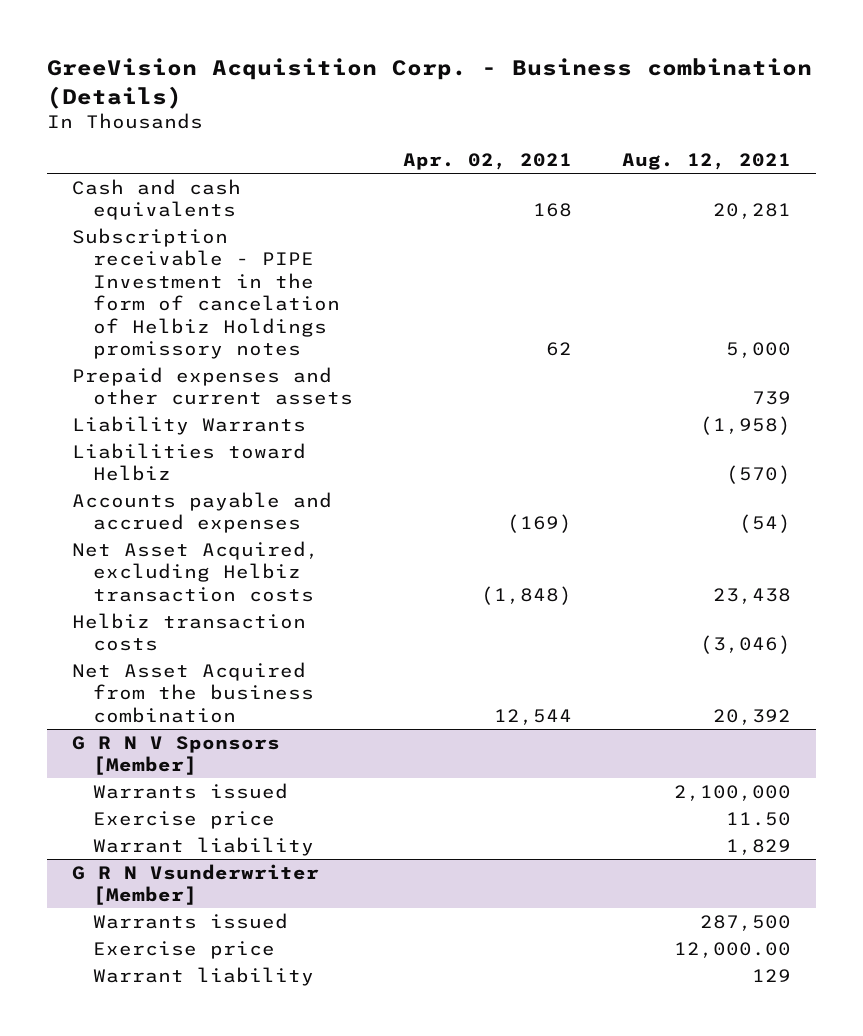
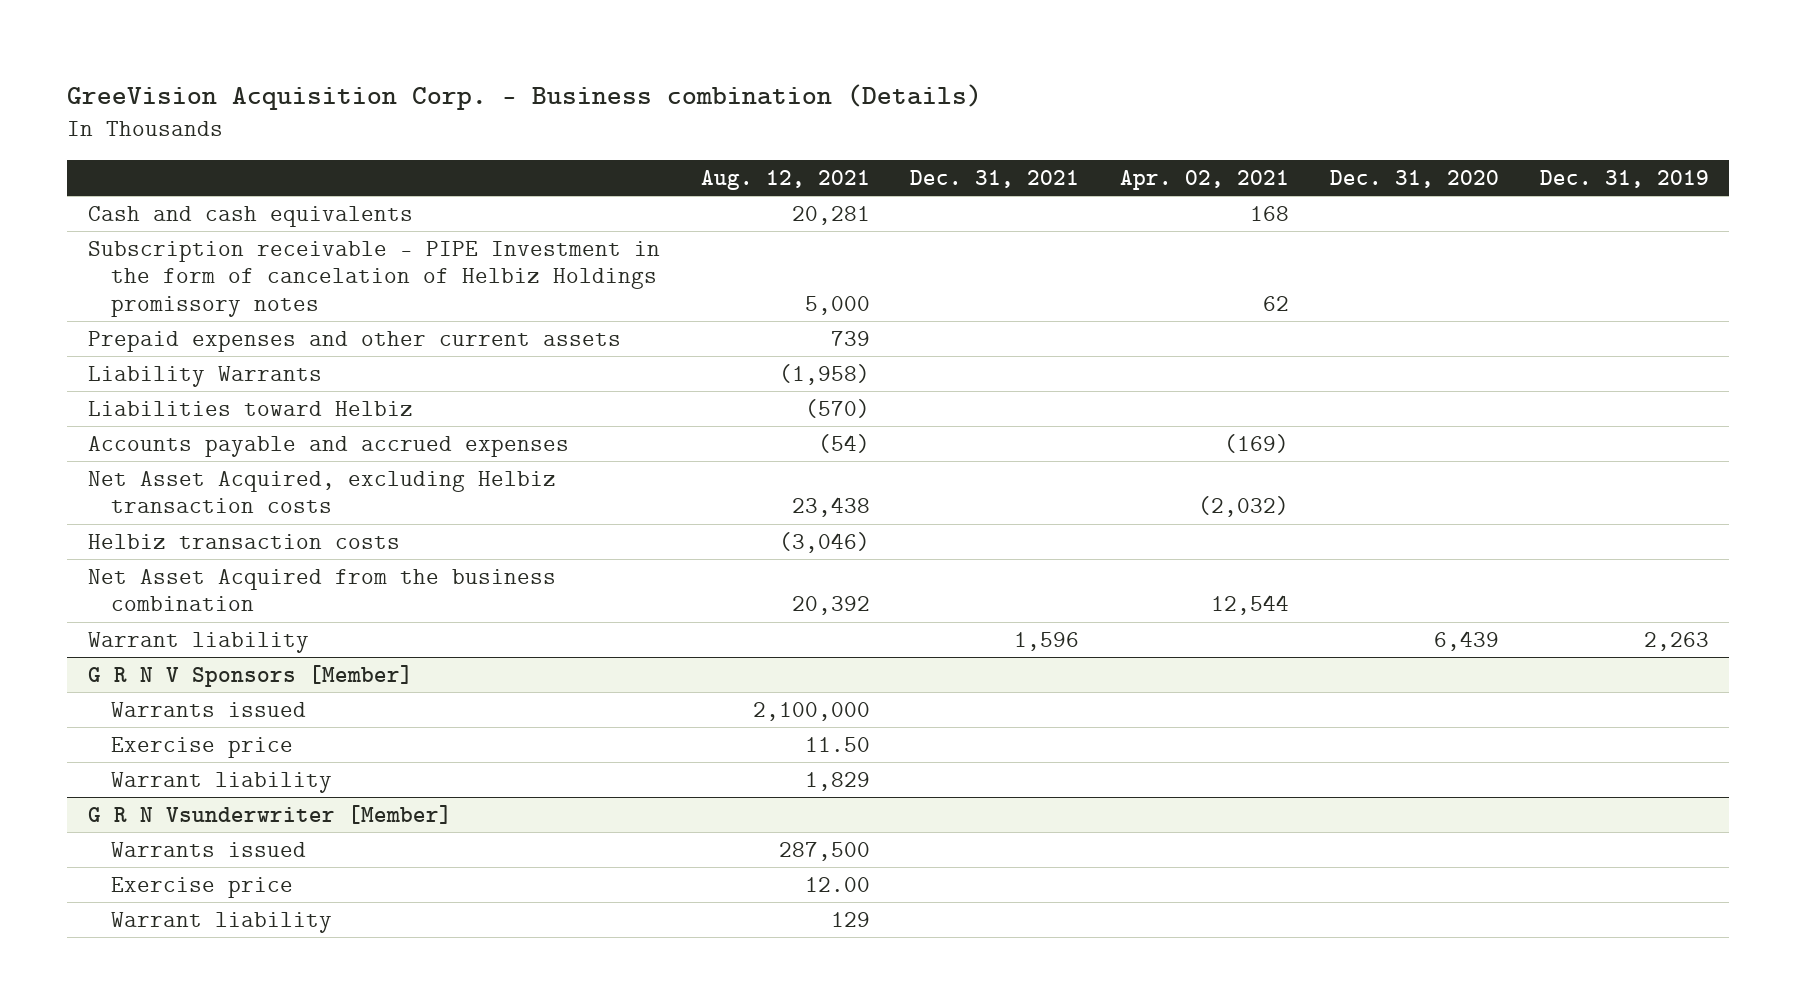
- | Apr. 02, 2021 | Aug. 12, 2021
+ | Aug. 12, 2021 | Dec. 31, 2021 | Apr. 02, 2021 | Dec. 31, 2020 | Dec. 31, 2019
- Net Asset Acquired, excluding Helbiz transaction costs | (1,848) | 23,438
+ Net Asset Acquired, excluding Helbiz transaction costs | 23,438 | | (2,032) | |
+ Warrant liability | | 1,596 | | 6,439 | 2,263
@ G R N Vsunderwriter [Member]
- Exercise price | | 12,000.00
+ Exercise price | 12.00 | | | |

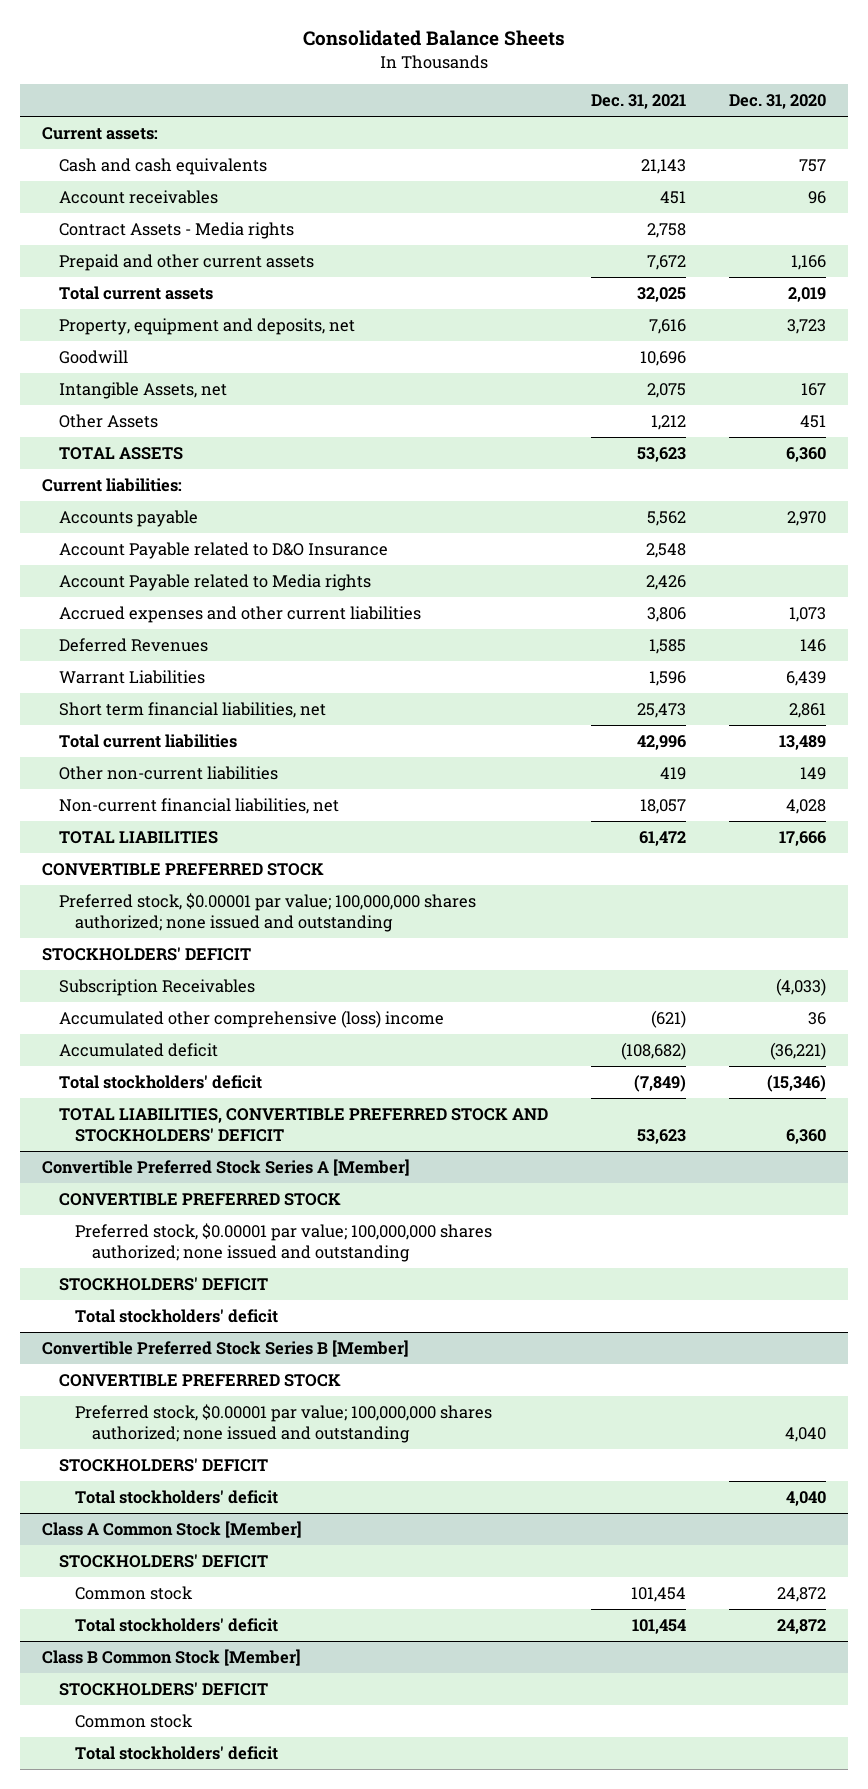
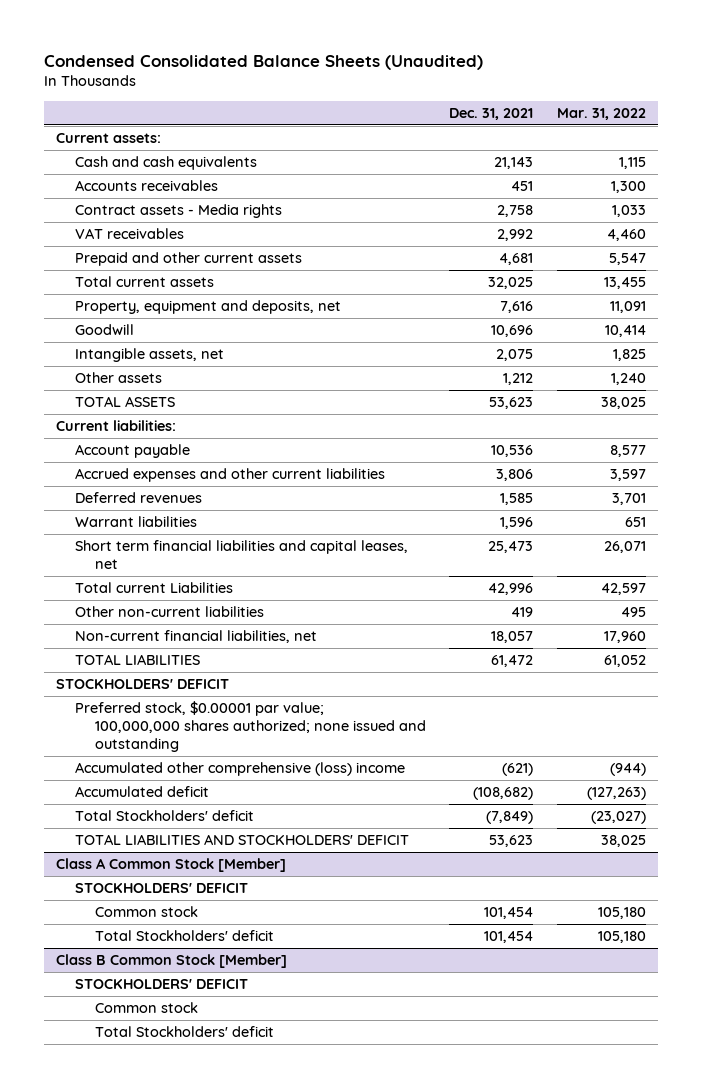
- Consolidated Balance Sheets
+ Condensed Consolidated Balance Sheets (Unaudited)
- | Dec. 31, 2021 | Dec. 31, 2020
+ | Dec. 31, 2021 | Mar. 31, 2022
- Account receivables | 451 | 96
- Contract Assets - Media rights | 2,758 |
- Prepaid and other current assets | 7,672 | 1,166
+ Accounts receivables | 451 | 1,300
+ Contract assets - Media rights | 2,758 | 1,033
+ VAT receivables | 2,992 | 4,460
+ Prepaid and other current assets | 4,681 | 5,547
- Intangible Assets, net | 2,075 | 167
- Other Assets | 1,212 | 451
+ Intangible assets, net | 2,075 | 1,825
+ Other assets | 1,212 | 1,240
- Accounts payable | 5,562 | 2,970
- Account Payable related to D&O Insurance | 2,548 |
- Account Payable related to Media rights | 2,426 |
+ Account payable | 10,536 | 8,577
- Deferred Revenues | 1,585 | 146
- Warrant Liabilities | 1,596 | 6,439
- Short term financial liabilities, net | 25,473 | 2,861
- Total current liabilities | 42,996 | 13,489
+ Deferred revenues | 1,585 | 3,701
+ Warrant liabilities | 1,596 | 651
+ Short term financial liabilities and capital leases, net | 25,473 | 26,071
+ Total current Liabilities | 42,996 | 42,597
- CONVERTIBLE PREFERRED STOCK
- Subscription Receivables | | (4,033)
moved down: Preferred stock, $0.00001 par value; 100,000,000 shares authorized; none issued and outstanding
- Total stockholders' deficit | (7,849) | (15,346)
- TOTAL LIABILITIES, CONVERTIBLE PREFERRED STOCK AND STOCKHOLDERS' DEFICIT | 53,623 | 6,360
- Convertible Preferred Stock Series A [Member]
- CONVERTIBLE PREFERRED STOCK
- Preferred stock, $0.00001 par value; 100,000,000 shares authorized; none issued and outstanding
- STOCKHOLDERS' DEFICIT
- Total stockholders' deficit
- Convertible Preferred Stock Series B [Member]
- CONVERTIBLE PREFERRED STOCK
- Preferred stock, $0.00001 par value; 100,000,000 shares authorized; none issued and outstanding | | 4,040
- STOCKHOLDERS' DEFICIT
- Total stockholders' deficit | | 4,040
+ Total Stockholders' deficit | (7,849) | (23,027)
+ TOTAL LIABILITIES AND STOCKHOLDERS' DEFICIT | 53,623 | 38,025
@ Class A Common Stock [Member]
- Total stockholders' deficit | 101,454 | 24,872
+ Total Stockholders' deficit | 101,454 | 105,180
@ Class B Common Stock [Member]
- Total stockholders' deficit
+ Total Stockholders' deficit

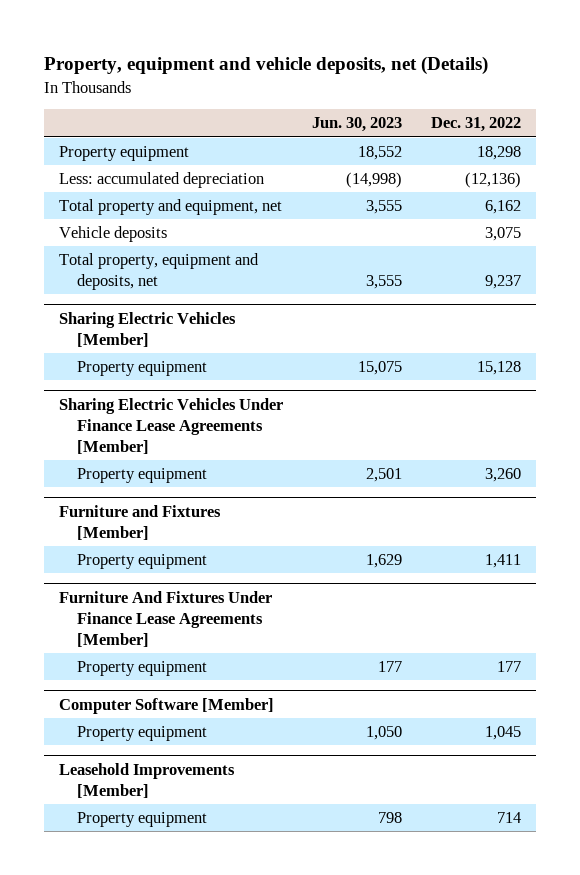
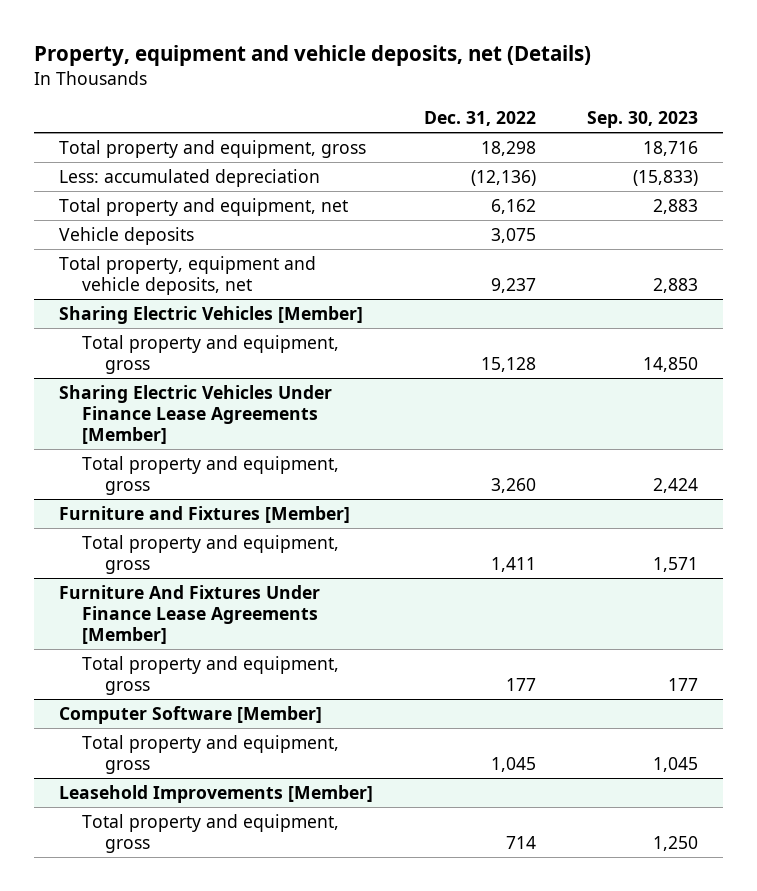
- | Jun. 30, 2023 | Dec. 31, 2022
+ | Dec. 31, 2022 | Sep. 30, 2023
- Property equipment | 18,552 | 18,298
+ Total property and equipment, gross | 18,298 | 18,716
- Total property, equipment and deposits, net | 3,555 | 9,237
+ Total property, equipment and vehicle deposits, net | 9,237 | 2,883
@ Sharing Electric Vehicles [Member]
- Property equipment | 15,075 | 15,128
+ Total property and equipment, gross | 15,128 | 14,850
@ Sharing Electric Vehicles Under Finance Lease Agreements [Member]
- Property equipment | 2,501 | 3,260
+ Total property and equipment, gross | 3,260 | 2,424
@ Furniture and Fixtures [Member]
- Property equipment | 1,629 | 1,411
+ Total property and equipment, gross | 1,411 | 1,571
@ Furniture And Fixtures Under Finance Lease Agreements [Member]
- Property equipment | 177 | 177
+ Total property and equipment, gross | 177 | 177
@ Computer Software [Member]
- Property equipment | 1,050 | 1,045
+ Total property and equipment, gross | 1,045 | 1,045
@ Leasehold Improvements [Member]
- Property equipment | 798 | 714
+ Total property and equipment, gross | 714 | 1,250

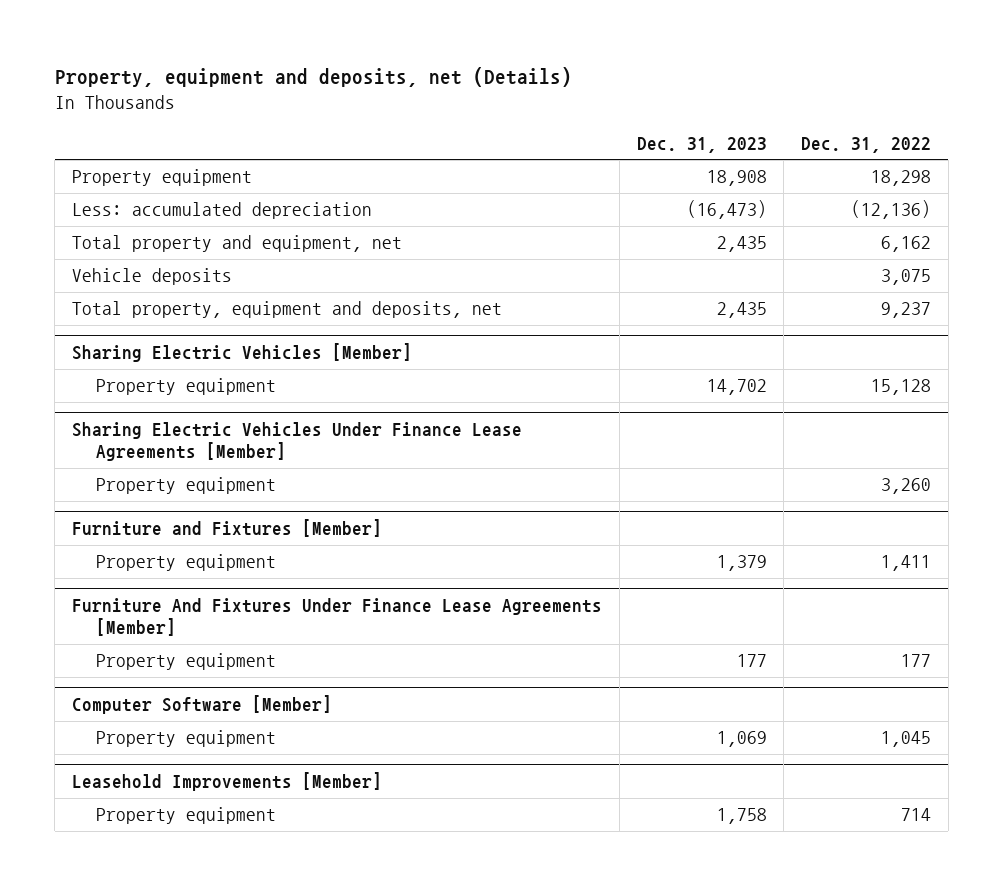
- Property, equipment and vehicle deposits, net (Details)
+ Property, equipment and deposits, net (Details)
- | Dec. 31, 2022 | Sep. 30, 2023
+ | Dec. 31, 2023 | Dec. 31, 2022
- Total property and equipment, gross | 18,298 | 18,716
+ Property equipment | 18,908 | 18,298
- Total property, equipment and vehicle deposits, net | 9,237 | 2,883
+ Total property, equipment and deposits, net | 2,435 | 9,237
@ Sharing Electric Vehicles [Member]
- Total property and equipment, gross | 15,128 | 14,850
+ Property equipment | 14,702 | 15,128
@ Sharing Electric Vehicles Under Finance Lease Agreements [Member]
- Total property and equipment, gross | 3,260 | 2,424
+ Property equipment | | 3,260
@ Furniture and Fixtures [Member]
- Total property and equipment, gross | 1,411 | 1,571
+ Property equipment | 1,379 | 1,411
@ Furniture And Fixtures Under Finance Lease Agreements [Member]
- Total property and equipment, gross | 177 | 177
+ Property equipment | 177 | 177
@ Computer Software [Member]
- Total property and equipment, gross | 1,045 | 1,045
+ Property equipment | 1,069 | 1,045
@ Leasehold Improvements [Member]
- Total property and equipment, gross | 714 | 1,250
+ Property equipment | 1,758 | 714

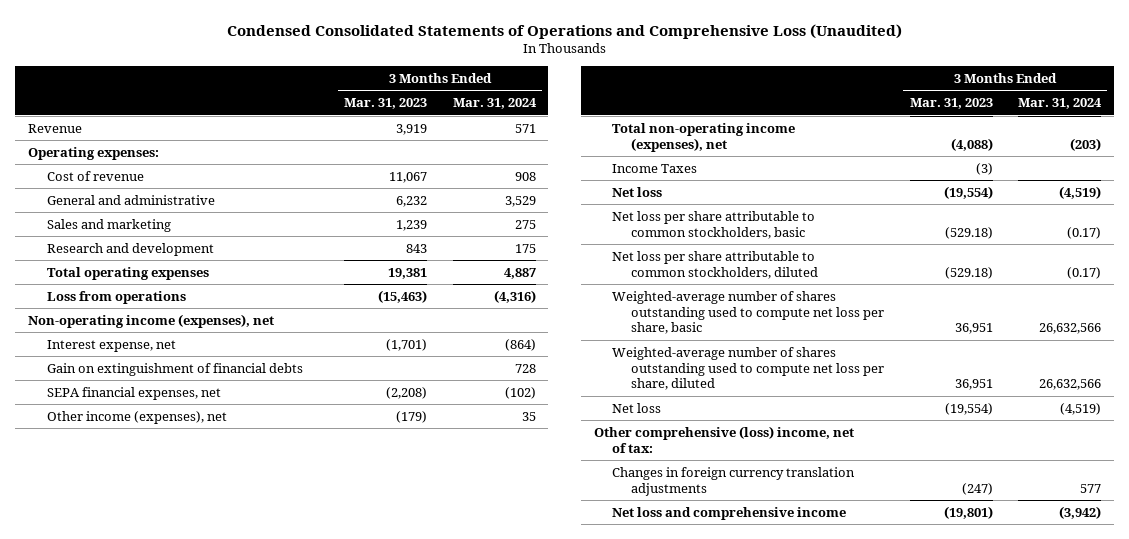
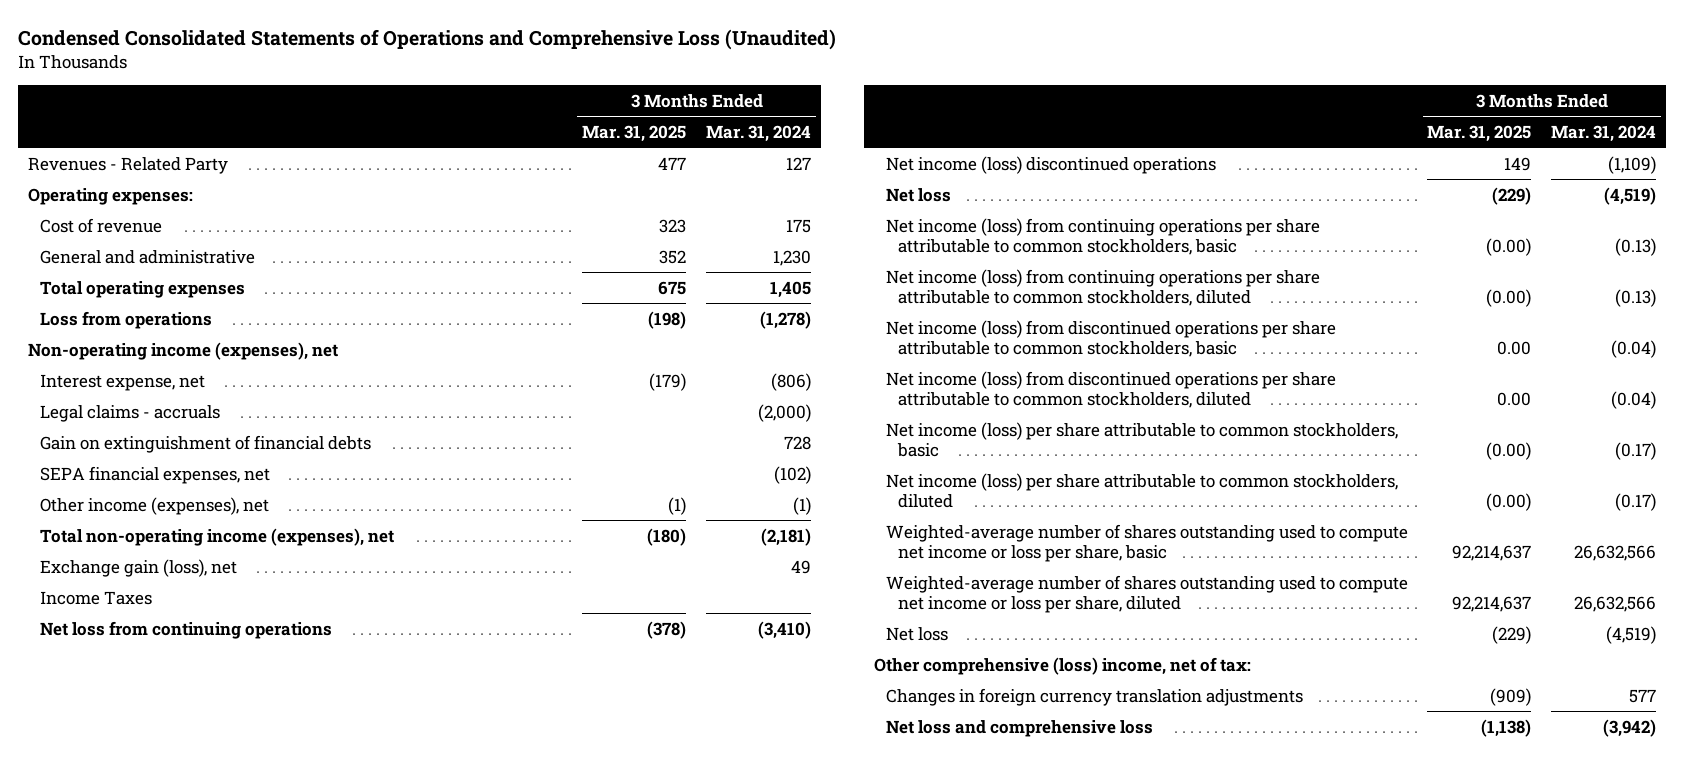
- | 3 Months Ended Mar. 31, 2023 | 3 Months Ended Mar. 31, 2024
+ | 3 Months Ended Mar. 31, 2025 | 3 Months Ended Mar. 31, 2024
- Revenue | 3,919 | 571
+ Revenues - Related Party | 477 | 127
- Cost of revenue | 11,067 | 908
- General and administrative | 6,232 | 3,529
- Sales and marketing | 1,239 | 275
- Research and development | 843 | 175
- Total operating expenses | 19,381 | 4,887
- Loss from operations | (15,463) | (4,316)
+ Cost of revenue | 323 | 175
+ General and administrative | 352 | 1,230
+ Total operating expenses | 675 | 1,405
+ Loss from operations | (198) | (1,278)
- Interest expense, net | (1,701) | (864)
+ Interest expense, net | (179) | (806)
+ Legal claims - accruals | | (2,000)
- Other income (expenses), net | (179) | 35
- Total non-operating income (expenses), net | (4,088) | (203)
+ Other income (expenses), net | (1) | (1)
+ Total non-operating income (expenses), net | (180) | (2,181)
+ Exchange gain (loss), net | | 49
+ Net loss from continuing operations | (378) | (3,410)
+ Net income (loss) discontinued operations | 149 | (1,109)
- Net loss per share attributable to common stockholders, basic | (529.18) | (0.17)
- Net loss per share attributable to common stockholders, diluted | (529.18) | (0.17)
- Weighted-average number of shares outstanding used to compute net loss per share, basic | 36,951 | 26,632,566
- Weighted-average number of shares outstanding used to compute net loss per share, diluted | 36,951 | 26,632,566
+ Net income (loss) from continuing operations per share attributable to common stockholders, basic | (0.00) | (0.13)
+ Net income (loss) from continuing operations per share attributable to common stockholders, diluted | (0.00) | (0.13)
+ Net income (loss) from discontinued operations per share attributable to common stockholders, basic | 0.00 | (0.04)
+ Net income (loss) from discontinued operations per share attributable to common stockholders, diluted | 0.00 | (0.04)
+ Net income (loss) per share attributable to common stockholders, basic | (0.00) | (0.17)
+ Net income (loss) per share attributable to common stockholders, diluted | (0.00) | (0.17)
+ Weighted-average number of shares outstanding used to compute net income or loss per share, basic | 92,214,637 | 26,632,566
+ Weighted-average number of shares outstanding used to compute net income or loss per share, diluted | 92,214,637 | 26,632,566
- Net loss and comprehensive income | (19,801) | (3,942)
+ Net loss and comprehensive loss | (1,138) | (3,942)

